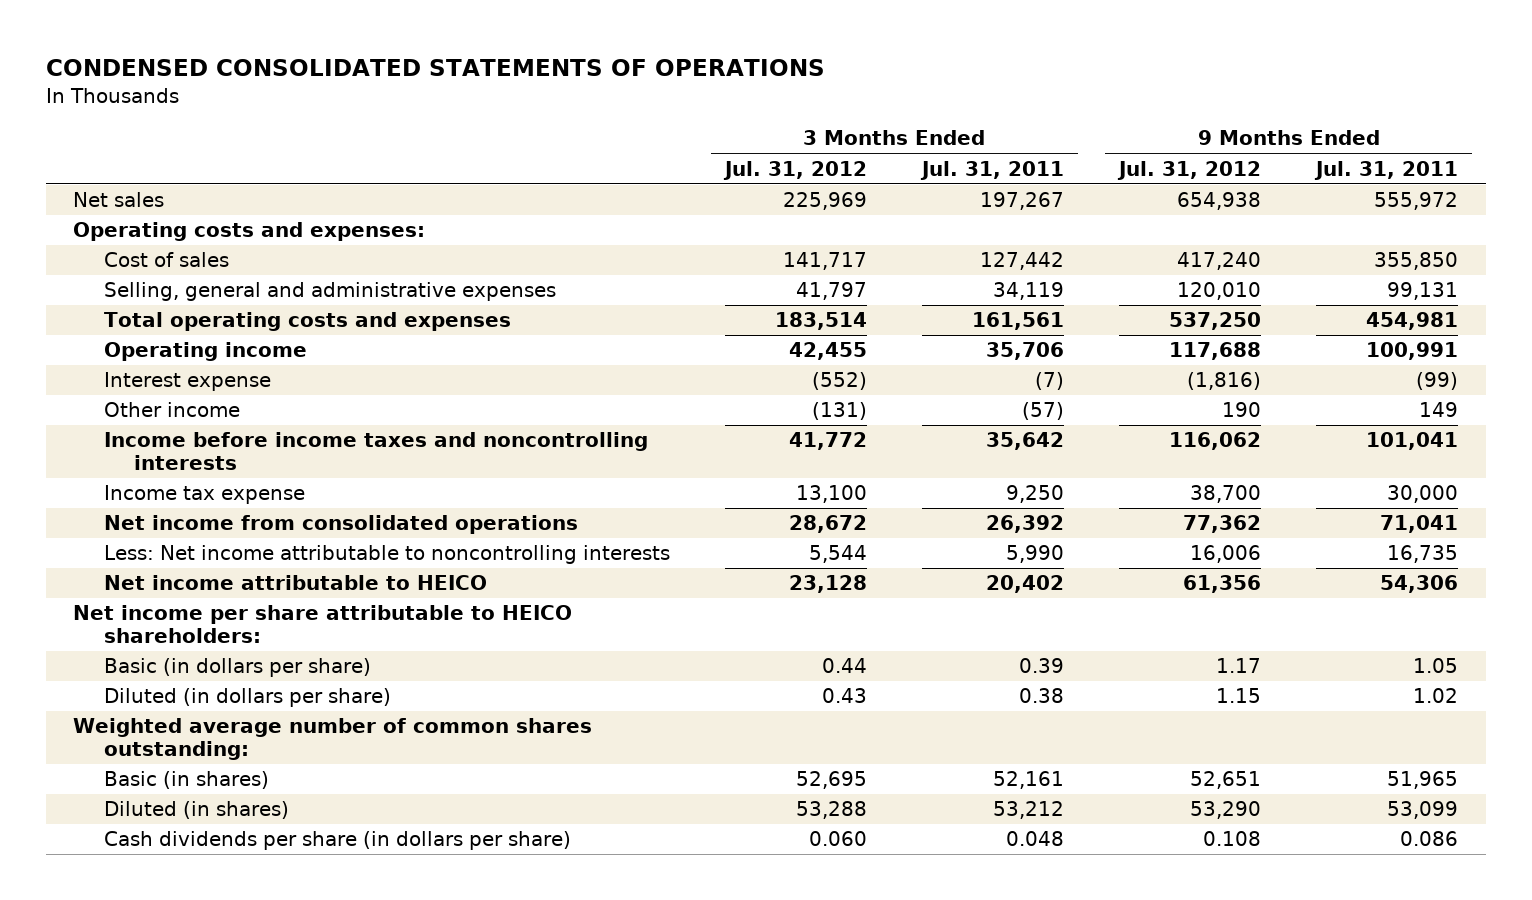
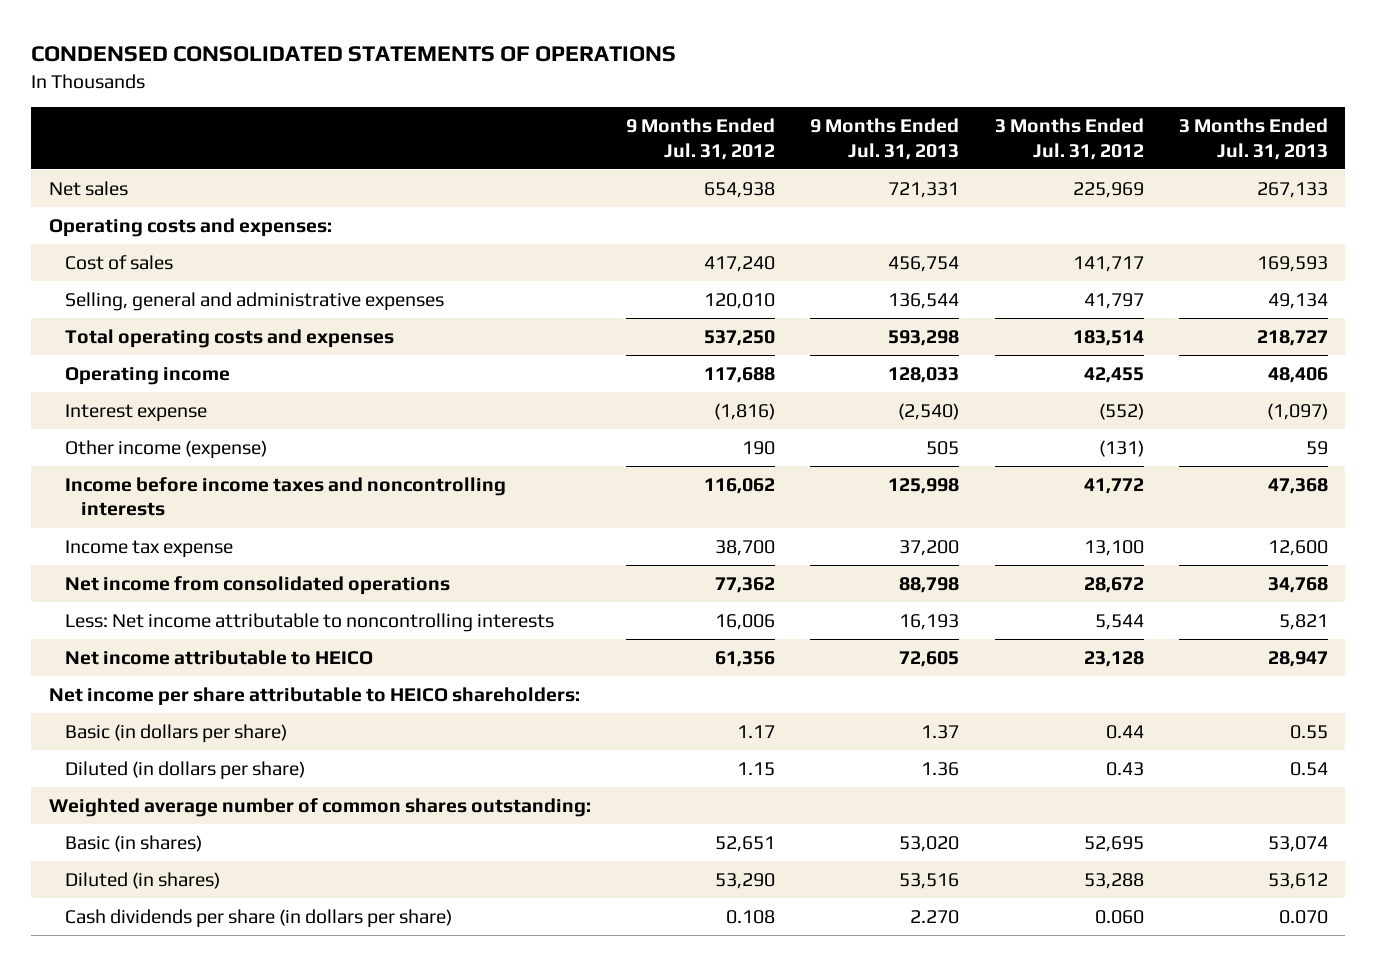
- | 3 Months Ended Jul. 31, 2012 | 3 Months Ended Jul. 31, 2011 | 9 Months Ended Jul. 31, 2012 | 9 Months Ended Jul. 31, 2011
+ | 9 Months Ended Jul. 31, 2012 | 9 Months Ended Jul. 31, 2013 | 3 Months Ended Jul. 31, 2012 | 3 Months Ended Jul. 31, 2013
- Other income | (131) | (57) | 190 | 149
+ Other income (expense) | 190 | 505 | (131) | 59

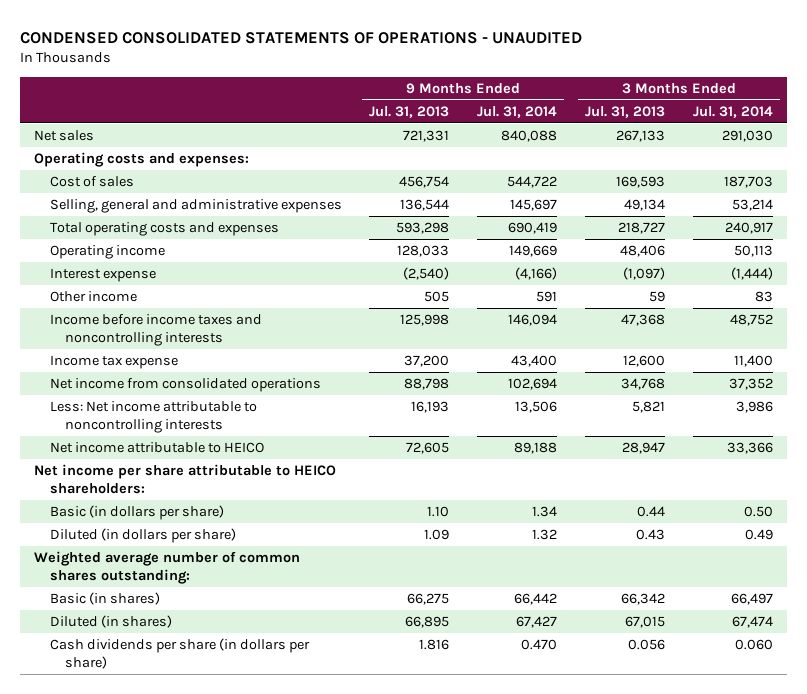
- CONDENSED CONSOLIDATED STATEMENTS OF OPERATIONS
+ CONDENSED CONSOLIDATED STATEMENTS OF OPERATIONS - UNAUDITED
- | 9 Months Ended Jul. 31, 2012 | 9 Months Ended Jul. 31, 2013 | 3 Months Ended Jul. 31, 2012 | 3 Months Ended Jul. 31, 2013
+ | 9 Months Ended Jul. 31, 2013 | 9 Months Ended Jul. 31, 2014 | 3 Months Ended Jul. 31, 2013 | 3 Months Ended Jul. 31, 2014
- Other income (expense) | 190 | 505 | (131) | 59
+ Other income | 505 | 591 | 59 | 83
- Basic (in dollars per share) | 1.17 | 1.37 | 0.44 | 0.55
- Diluted (in dollars per share) | 1.15 | 1.36 | 0.43 | 0.54
+ Basic (in dollars per share) | 1.10 | 1.34 | 0.44 | 0.50
+ Diluted (in dollars per share) | 1.09 | 1.32 | 0.43 | 0.49
- Basic (in shares) | 52,651 | 53,020 | 52,695 | 53,074
- Diluted (in shares) | 53,290 | 53,516 | 53,288 | 53,612
- Cash dividends per share (in dollars per share) | 0.108 | 2.270 | 0.060 | 0.070
+ Basic (in shares) | 66,275 | 66,442 | 66,342 | 66,497
+ Diluted (in shares) | 66,895 | 67,427 | 67,015 | 67,474
+ Cash dividends per share (in dollars per share) | 1.816 | 0.470 | 0.056 | 0.060

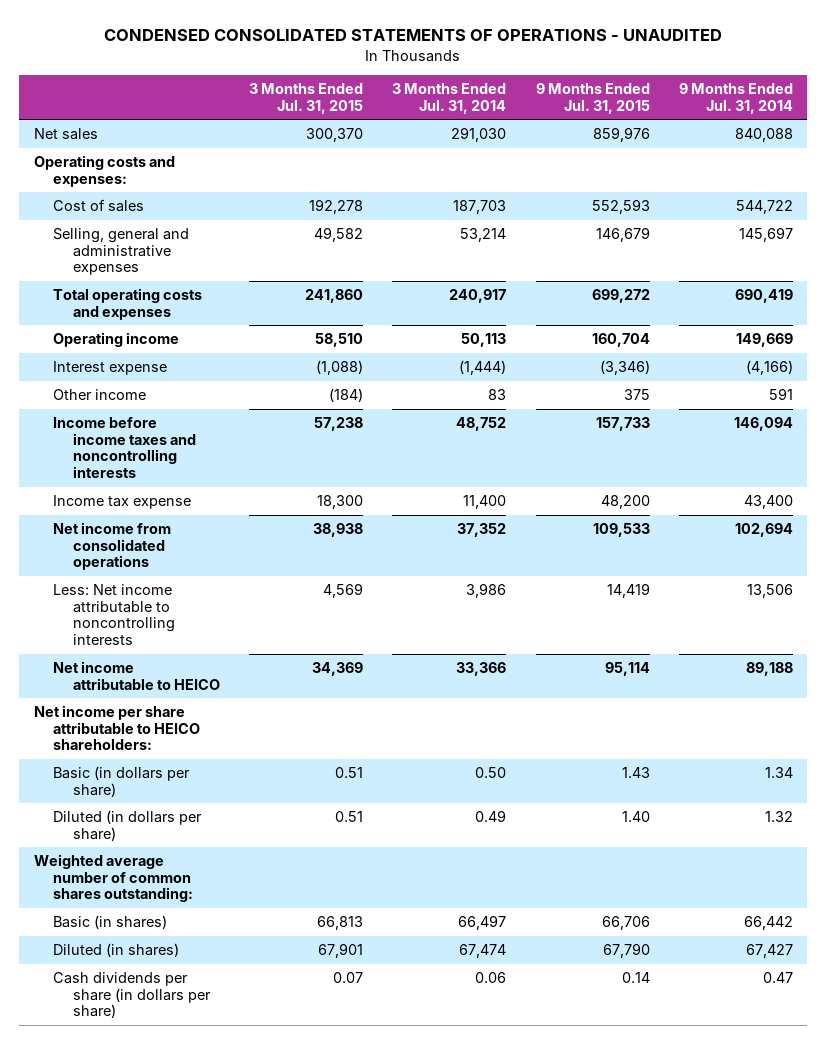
- | 9 Months Ended Jul. 31, 2013 | 9 Months Ended Jul. 31, 2014 | 3 Months Ended Jul. 31, 2013 | 3 Months Ended Jul. 31, 2014
+ | 3 Months Ended Jul. 31, 2015 | 3 Months Ended Jul. 31, 2014 | 9 Months Ended Jul. 31, 2015 | 9 Months Ended Jul. 31, 2014
- Cash dividends per share (in dollars per share) | 1.816 | 0.470 | 0.056 | 0.060
+ Cash dividends per share (in dollars per share) | 0.07 | 0.06 | 0.14 | 0.47

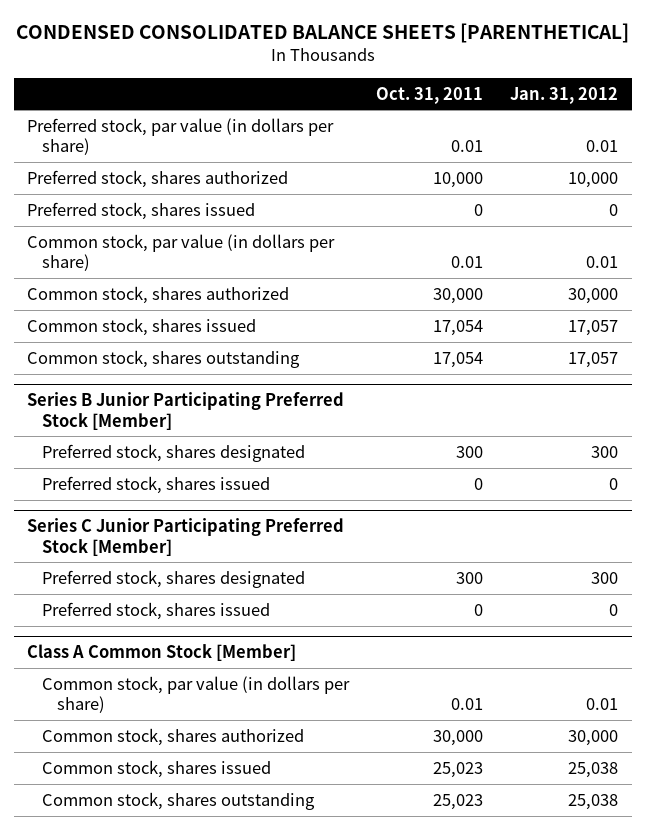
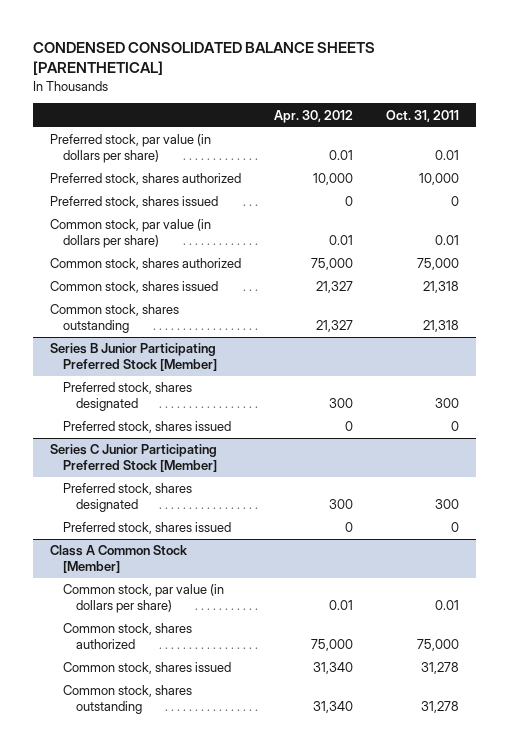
- | Oct. 31, 2011 | Jan. 31, 2012
+ | Apr. 30, 2012 | Oct. 31, 2011
- Common stock, shares authorized | 30,000 | 30,000
- Common stock, shares issued | 17,054 | 17,057
- Common stock, shares outstanding | 17,054 | 17,057
+ Common stock, shares authorized | 75,000 | 75,000
+ Common stock, shares issued | 21,327 | 21,318
+ Common stock, shares outstanding | 21,327 | 21,318
@ Class A Common Stock [Member]
- Common stock, shares authorized | 30,000 | 30,000
- Common stock, shares issued | 25,023 | 25,038
- Common stock, shares outstanding | 25,023 | 25,038
+ Common stock, shares authorized | 75,000 | 75,000
+ Common stock, shares issued | 31,340 | 31,278
+ Common stock, shares outstanding | 31,340 | 31,278

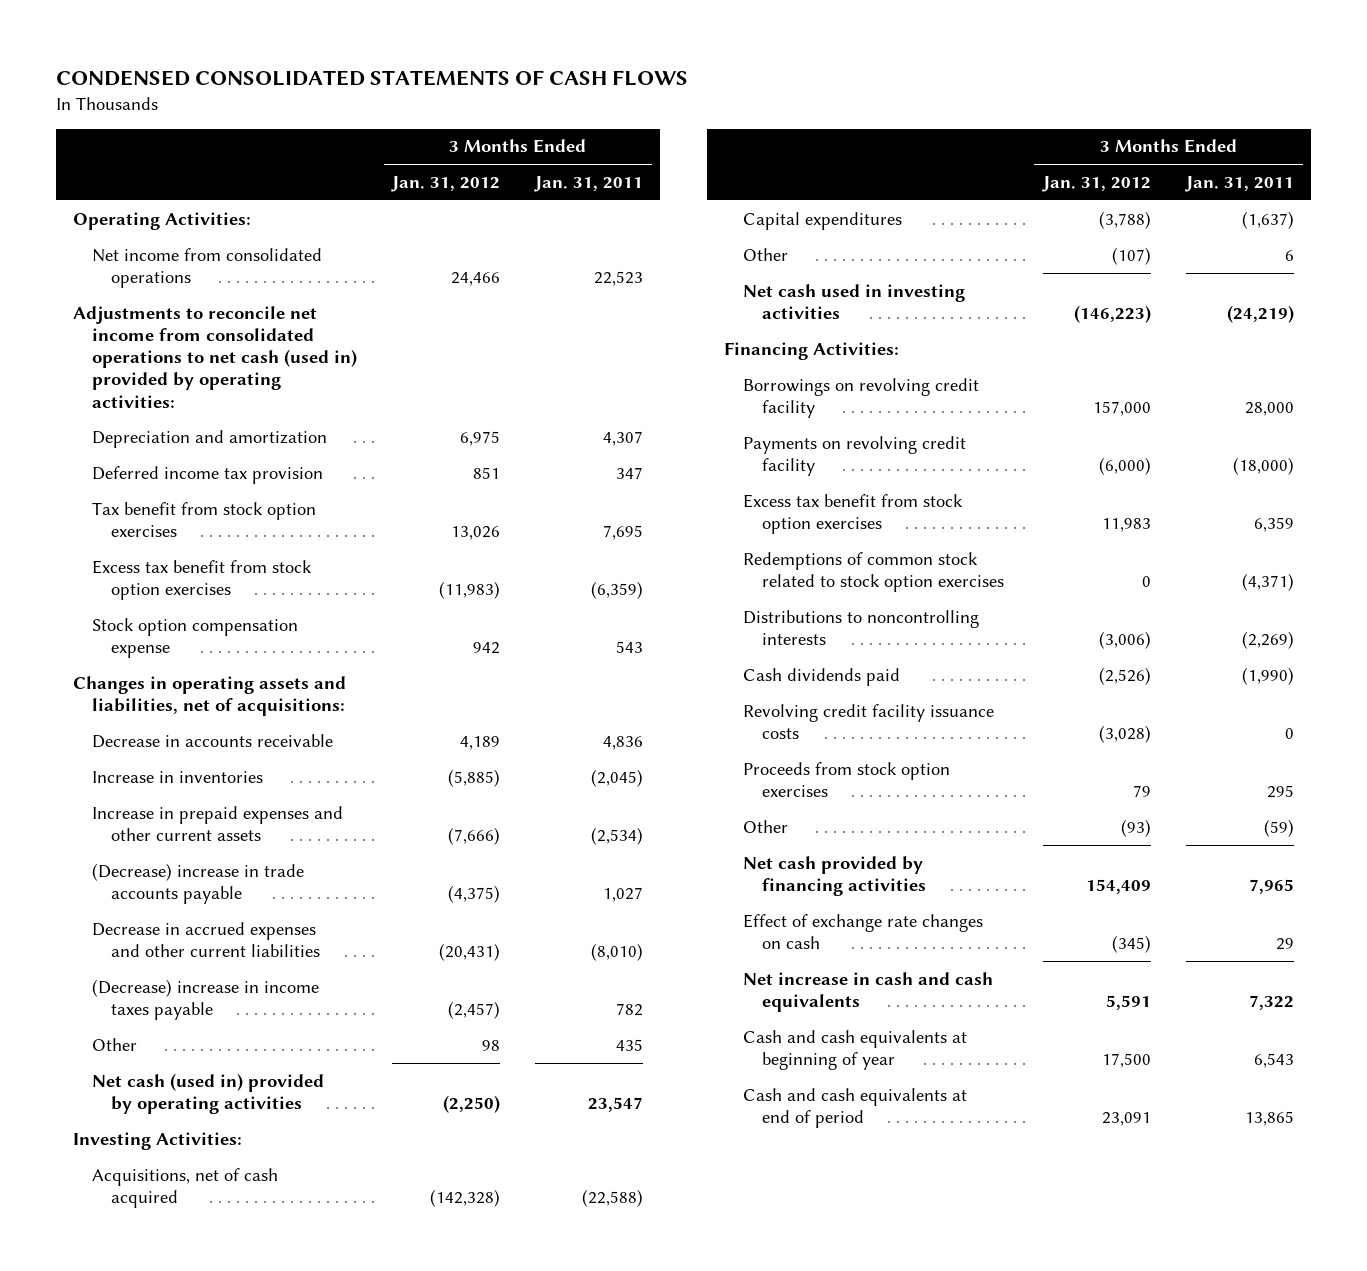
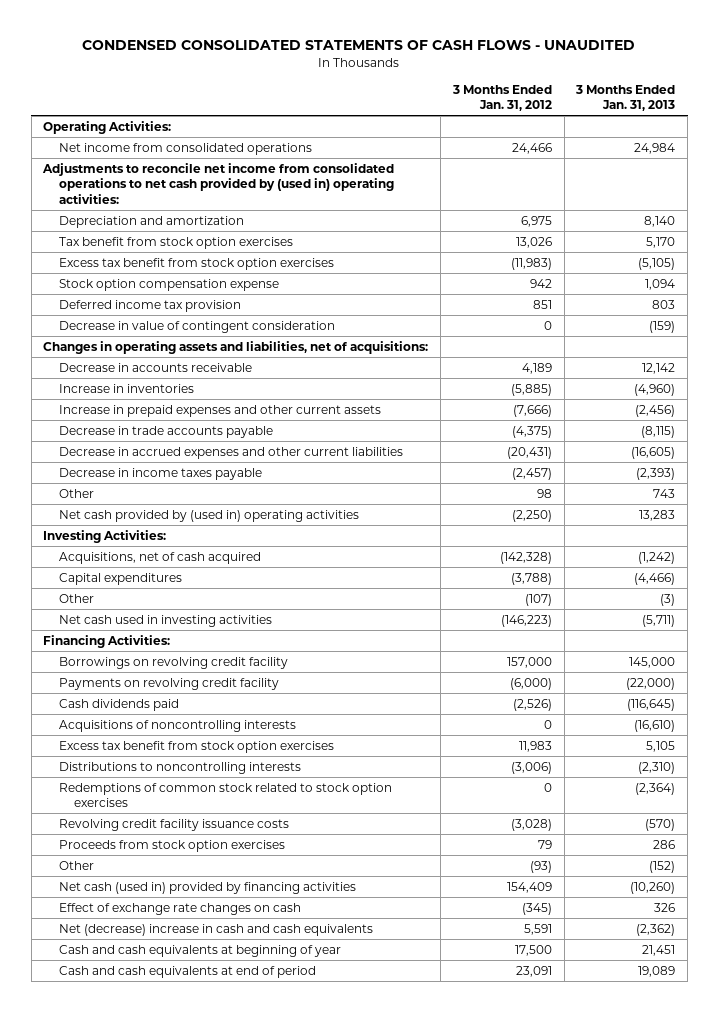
- CONDENSED CONSOLIDATED STATEMENTS OF CASH FLOWS
+ CONDENSED CONSOLIDATED STATEMENTS OF CASH FLOWS - UNAUDITED
- | 3 Months Ended Jan. 31, 2012 | 3 Months Ended Jan. 31, 2011
+ | 3 Months Ended Jan. 31, 2012 | 3 Months Ended Jan. 31, 2013
- Adjustments to reconcile net income from consolidated operations to net cash (used in) provided by operating activities:
+ Adjustments to reconcile net income from consolidated operations to net cash provided by (used in) operating activities:
moved down: Deferred income tax provision | 851 | 803
+ Decrease in value of contingent consideration | 0 | (159)
- (Decrease) increase in trade accounts payable | (4,375) | 1,027
+ Decrease in trade accounts payable | (4,375) | (8,115)
- (Decrease) increase in income taxes payable | (2,457) | 782
+ Decrease in income taxes payable | (2,457) | (2,393)
- Net cash (used in) provided by operating activities | (2,250) | 23,547
+ Net cash provided by (used in) operating activities | (2,250) | 13,283
moved up: Cash dividends paid | (2,526) | (116,645)
+ Acquisitions of noncontrolling interests | 0 | (16,610)
moved down: Redemptions of common stock related to stock option exercises | 0 | (2,364)
- Net cash provided by financing activities | 154,409 | 7,965
+ Net cash (used in) provided by financing activities | 154,409 | (10,260)
- Net increase in cash and cash equivalents | 5,591 | 7,322
+ Net (decrease) increase in cash and cash equivalents | 5,591 | (2,362)

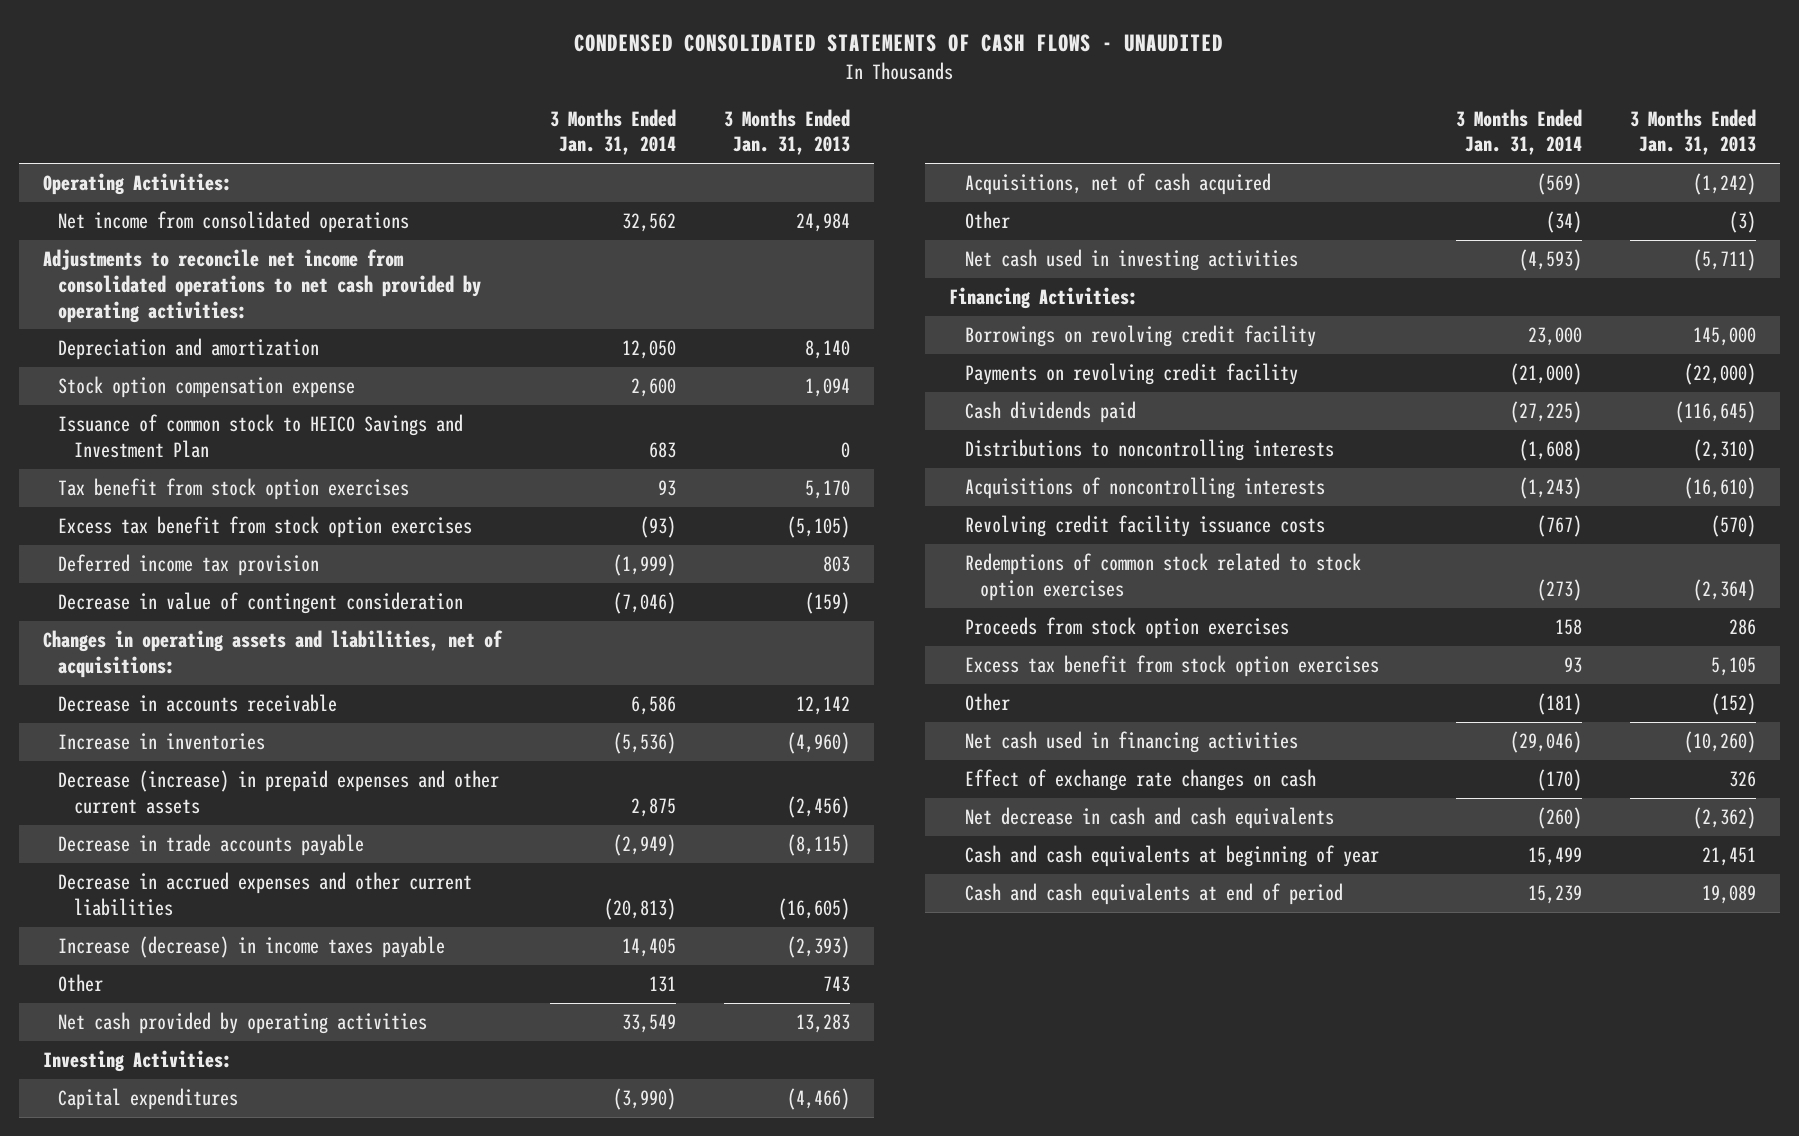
- | 3 Months Ended Jan. 31, 2012 | 3 Months Ended Jan. 31, 2013
+ | 3 Months Ended Jan. 31, 2014 | 3 Months Ended Jan. 31, 2013
- Adjustments to reconcile net income from consolidated operations to net cash provided by (used in) operating activities:
+ Adjustments to reconcile net income from consolidated operations to net cash provided by operating activities:
moved up: Stock option compensation expense | 2,600 | 1,094
+ Issuance of common stock to HEICO Savings and Investment Plan | 683 | 0
- Increase in prepaid expenses and other current assets | (7,666) | (2,456)
+ Decrease (increase) in prepaid expenses and other current assets | 2,875 | (2,456)
- Decrease in income taxes payable | (2,457) | (2,393)
+ Increase (decrease) in income taxes payable | 14,405 | (2,393)
- Net cash provided by (used in) operating activities | (2,250) | 13,283
+ Net cash provided by operating activities | 33,549 | 13,283
moved down: Acquisitions, net of cash acquired | (569) | (1,242)
moved down: Acquisitions of noncontrolling interests | (1,243) | (16,610)
moved down: Redemptions of common stock related to stock option exercises | (273) | (2,364)
moved down: Excess tax benefit from stock option exercises | 93 | 5,105
- Net cash (used in) provided by financing activities | 154,409 | (10,260)
+ Net cash used in financing activities | (29,046) | (10,260)
- Net (decrease) increase in cash and cash equivalents | 5,591 | (2,362)
+ Net decrease in cash and cash equivalents | (260) | (2,362)

